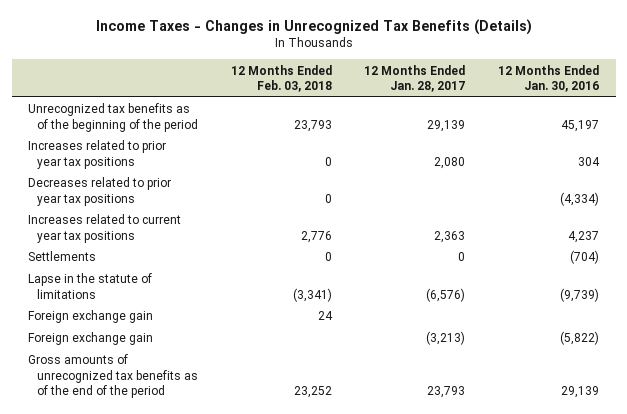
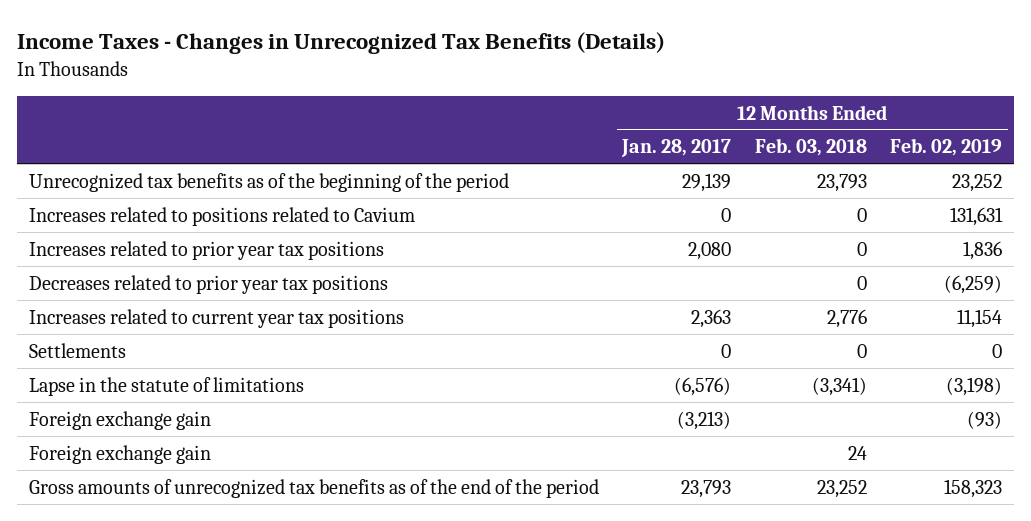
- | 12 Months Ended Feb. 03, 2018 | 12 Months Ended Jan. 28, 2017 | 12 Months Ended Jan. 30, 2016
+ | 12 Months Ended Jan. 28, 2017 | 12 Months Ended Feb. 03, 2018 | 12 Months Ended Feb. 02, 2019
+ Increases related to positions related to Cavium | 0 | 0 | 131,631
moved down: Foreign exchange gain | | 24 |

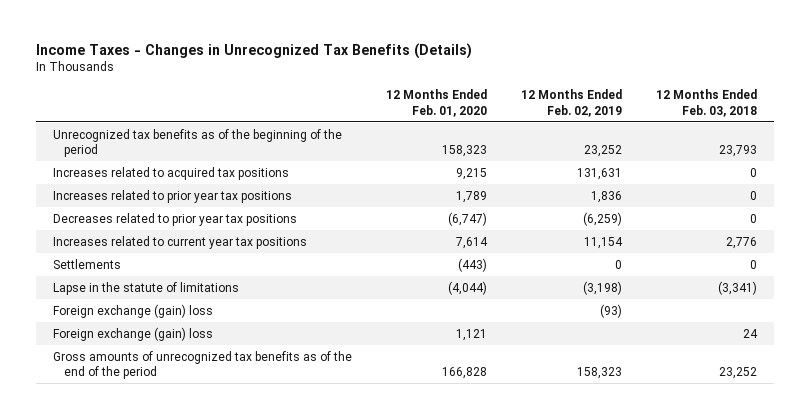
- | 12 Months Ended Jan. 28, 2017 | 12 Months Ended Feb. 03, 2018 | 12 Months Ended Feb. 02, 2019
+ | 12 Months Ended Feb. 01, 2020 | 12 Months Ended Feb. 02, 2019 | 12 Months Ended Feb. 03, 2018
- Increases related to positions related to Cavium | 0 | 0 | 131,631
+ Increases related to acquired tax positions | 9,215 | 131,631 | 0
- Foreign exchange gain | (3,213) | | (93)
- Foreign exchange gain | | 24 |
+ Foreign exchange (gain) loss | | (93) |
+ Foreign exchange (gain) loss | 1,121 | | 24

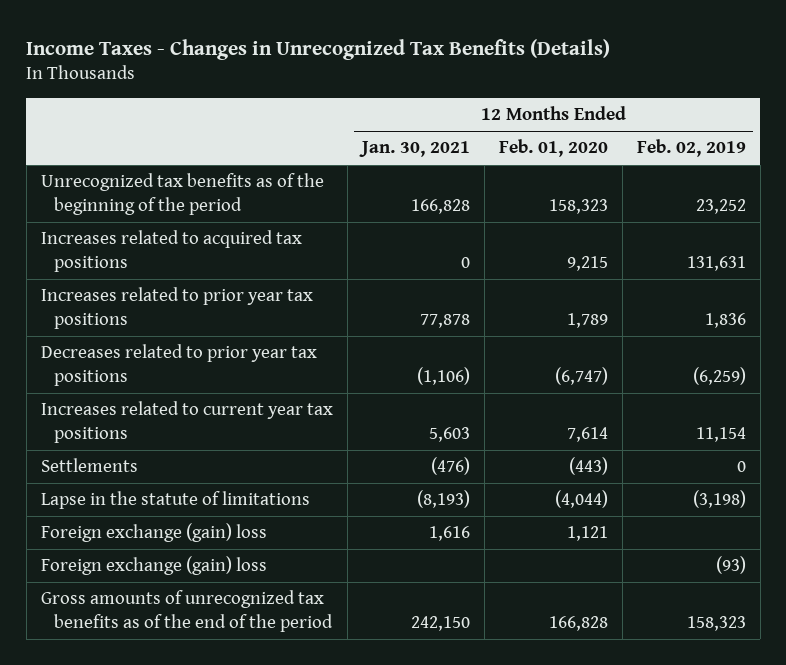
- | 12 Months Ended Feb. 01, 2020 | 12 Months Ended Feb. 02, 2019 | 12 Months Ended Feb. 03, 2018
+ | 12 Months Ended Jan. 30, 2021 | 12 Months Ended Feb. 01, 2020 | 12 Months Ended Feb. 02, 2019
moved down: Foreign exchange (gain) loss | | | (93)

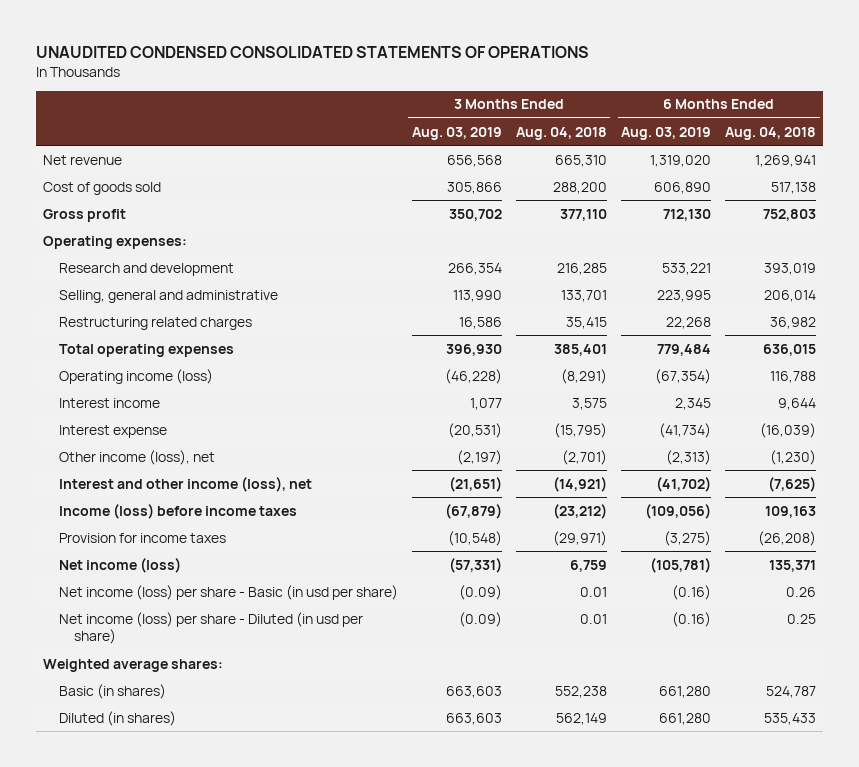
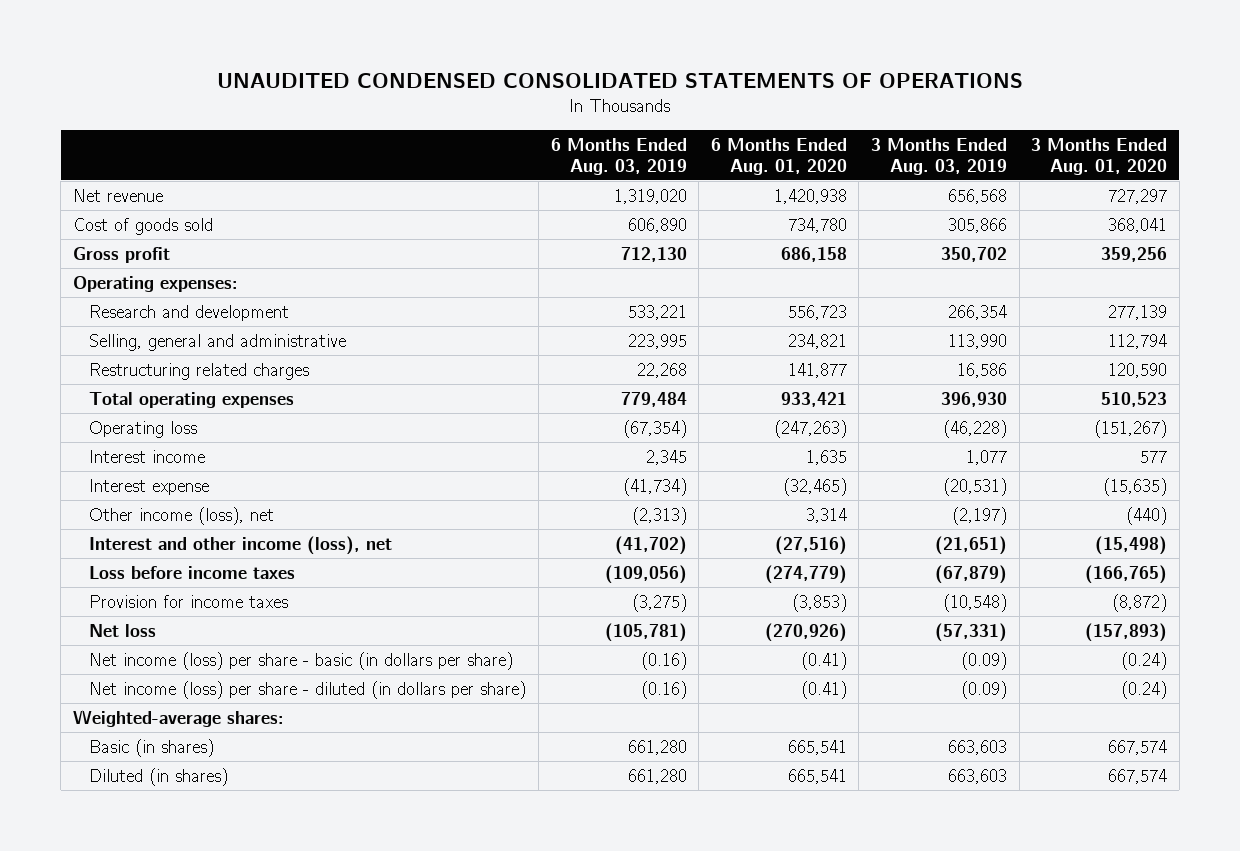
- | 3 Months Ended Aug. 03, 2019 | 3 Months Ended Aug. 04, 2018 | 6 Months Ended Aug. 03, 2019 | 6 Months Ended Aug. 04, 2018
+ | 6 Months Ended Aug. 03, 2019 | 6 Months Ended Aug. 01, 2020 | 3 Months Ended Aug. 03, 2019 | 3 Months Ended Aug. 01, 2020
- Operating income (loss) | (46,228) | (8,291) | (67,354) | 116,788
+ Operating loss | (67,354) | (247,263) | (46,228) | (151,267)
- Income (loss) before income taxes | (67,879) | (23,212) | (109,056) | 109,163
+ Loss before income taxes | (109,056) | (274,779) | (67,879) | (166,765)
- Net income (loss) | (57,331) | 6,759 | (105,781) | 135,371
- Net income (loss) per share - Basic (in usd per share) | (0.09) | 0.01 | (0.16) | 0.26
- Net income (loss) per share - Diluted (in usd per share) | (0.09) | 0.01 | (0.16) | 0.25
- Weighted average shares:
+ Net loss | (105,781) | (270,926) | (57,331) | (157,893)
+ Net income (loss) per share - basic (in dollars per share) | (0.16) | (0.41) | (0.09) | (0.24)
+ Net income (loss) per share - diluted (in dollars per share) | (0.16) | (0.41) | (0.09) | (0.24)
+ Weighted-average shares:

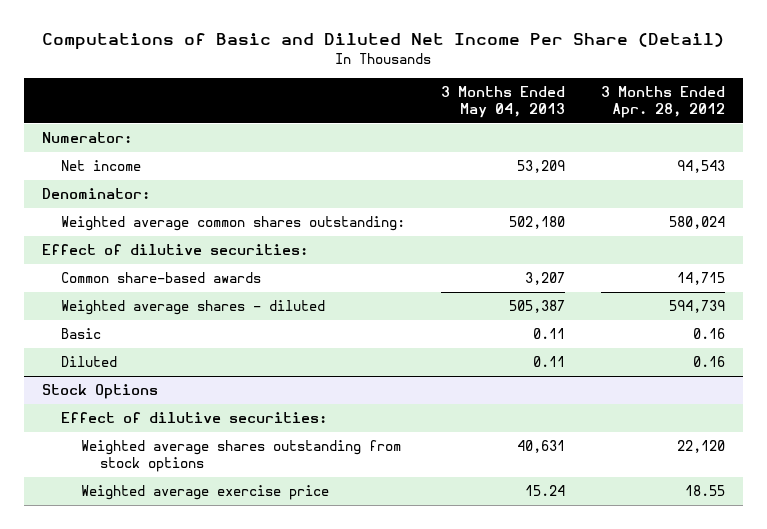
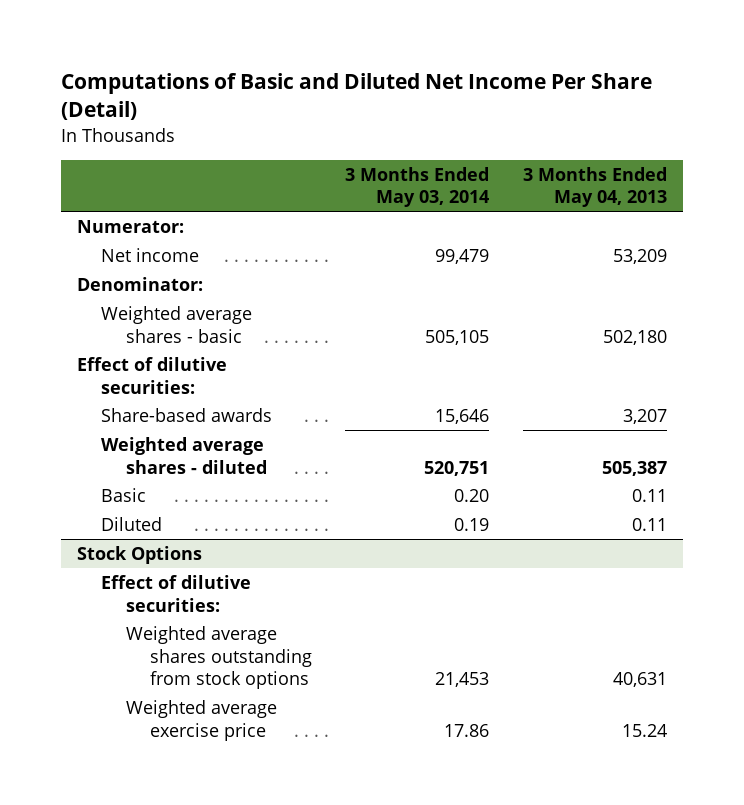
- | 3 Months Ended May 04, 2013 | 3 Months Ended Apr. 28, 2012
+ | 3 Months Ended May 03, 2014 | 3 Months Ended May 04, 2013
- Weighted average common shares outstanding: | 502,180 | 580,024
+ Weighted average shares - basic | 505,105 | 502,180
- Common share-based awards | 3,207 | 14,715
+ Share-based awards | 15,646 | 3,207

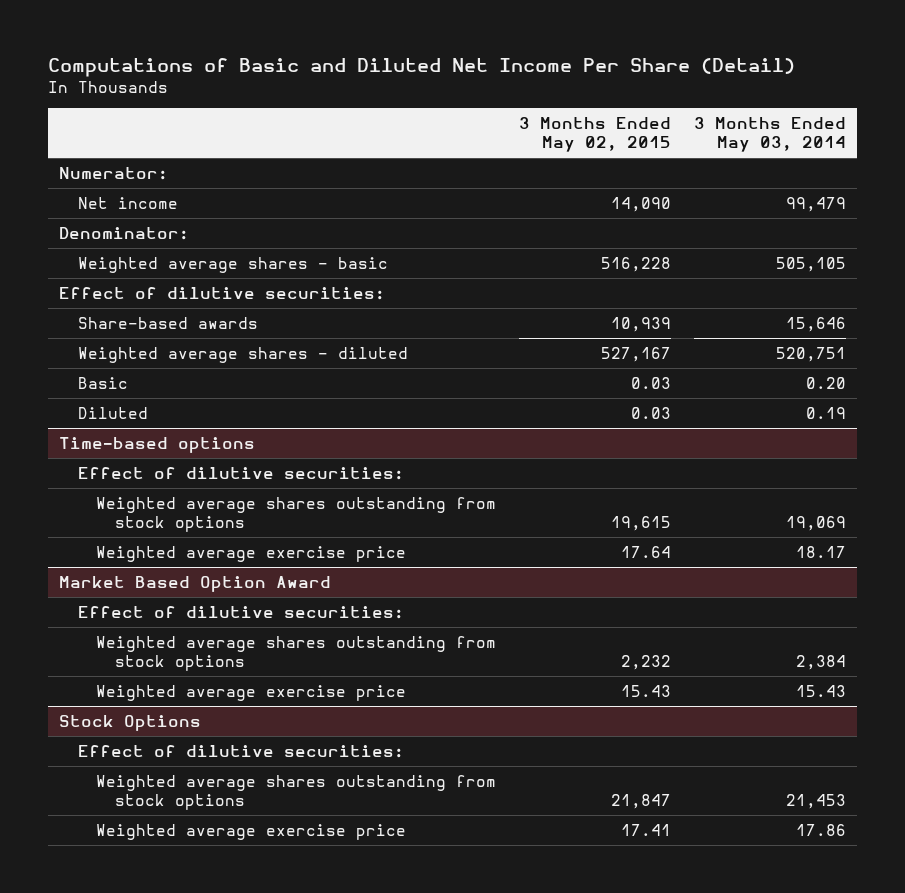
- | 3 Months Ended May 03, 2014 | 3 Months Ended May 04, 2013
+ | 3 Months Ended May 02, 2015 | 3 Months Ended May 03, 2014
+ Time-based options
+ Effect of dilutive securities:
+ Weighted average shares outstanding from stock options | 19,615 | 19,069
+ Weighted average exercise price | 17.64 | 18.17
+ Market Based Option Award
+ Effect of dilutive securities:
+ Weighted average shares outstanding from stock options | 2,232 | 2,384
+ Weighted average exercise price | 15.43 | 15.43

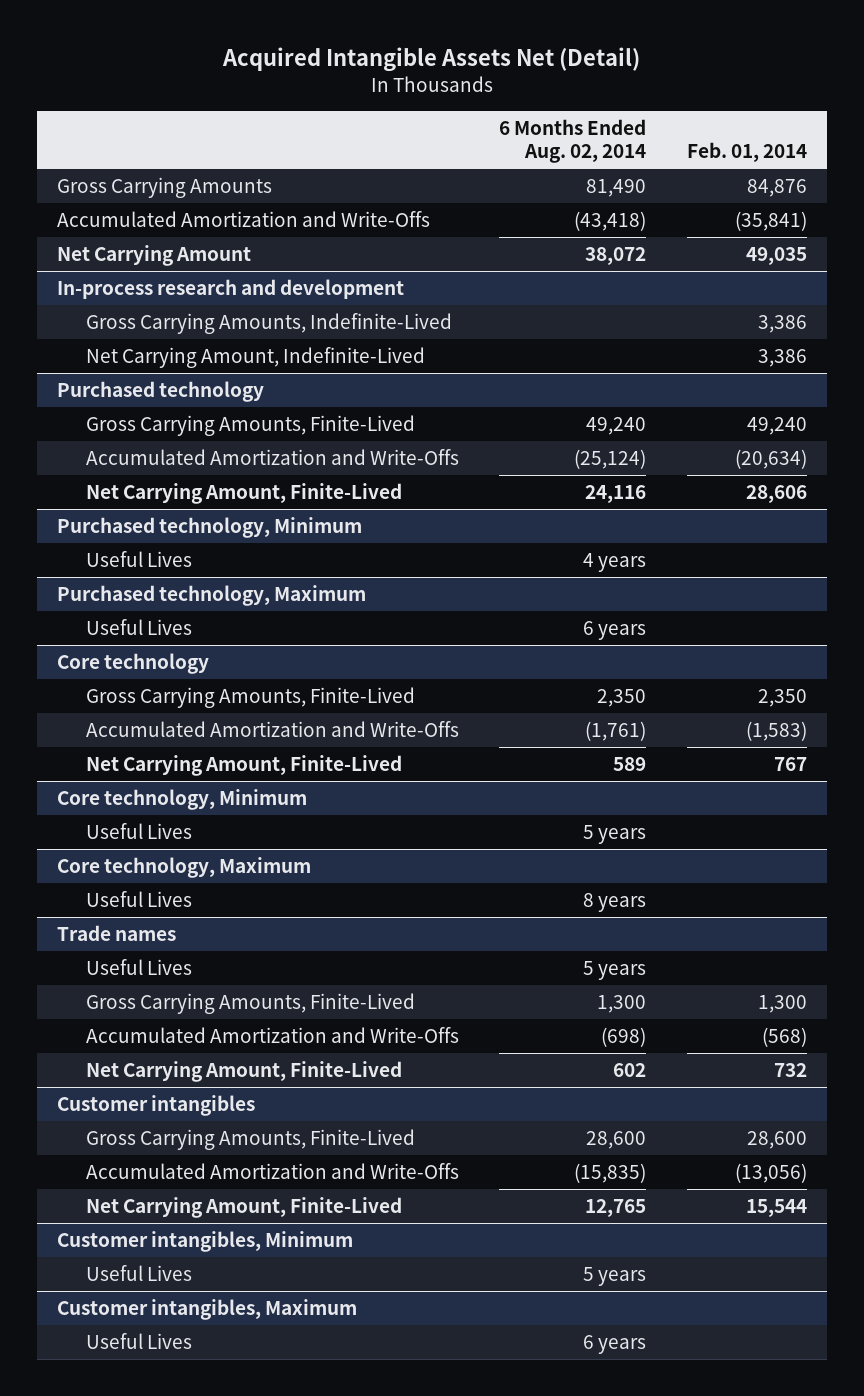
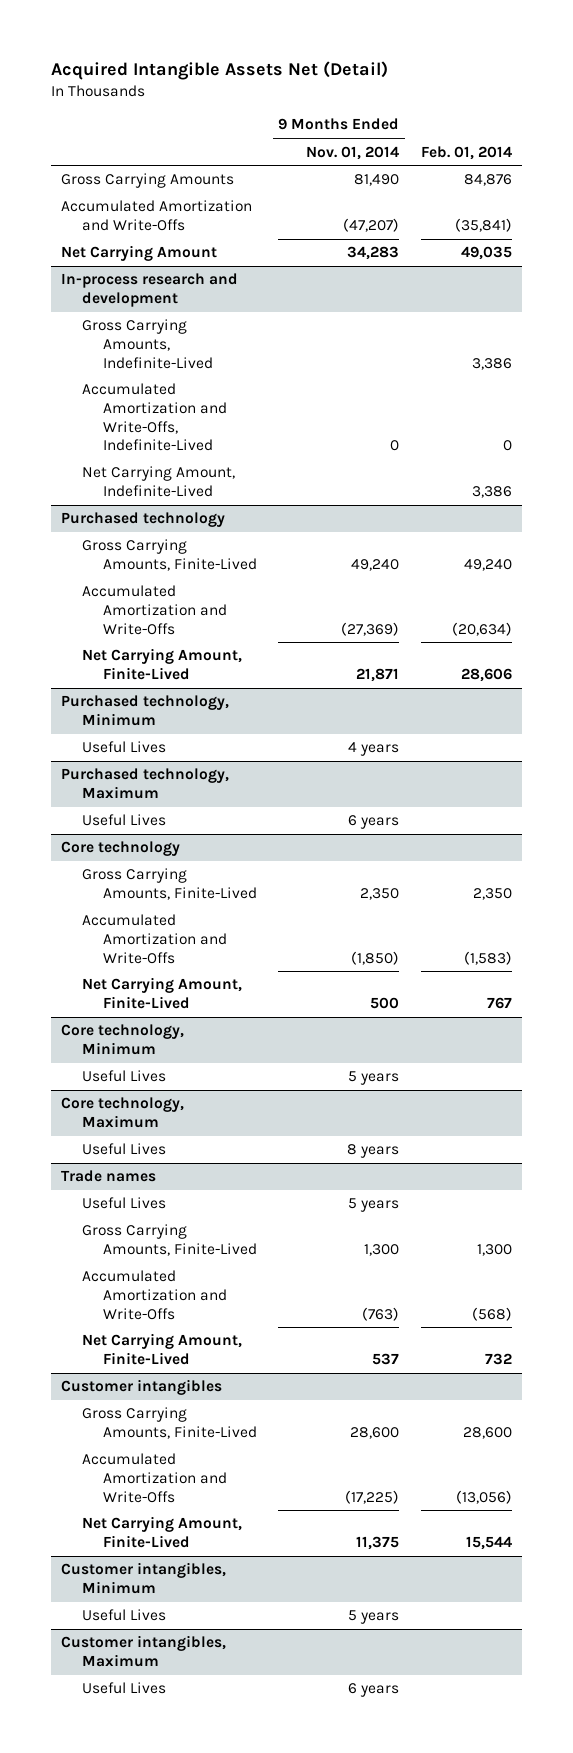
- | 6 Months Ended Aug. 02, 2014 | Feb. 01, 2014
+ | 9 Months Ended Nov. 01, 2014 | Feb. 01, 2014
@ In-process research and development
+ Accumulated Amortization and Write-Offs, Indefinite-Lived | 0 | 0

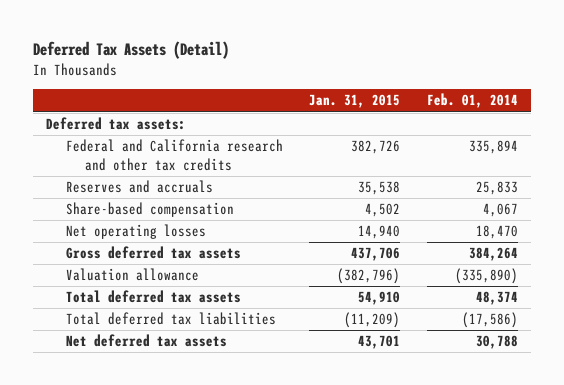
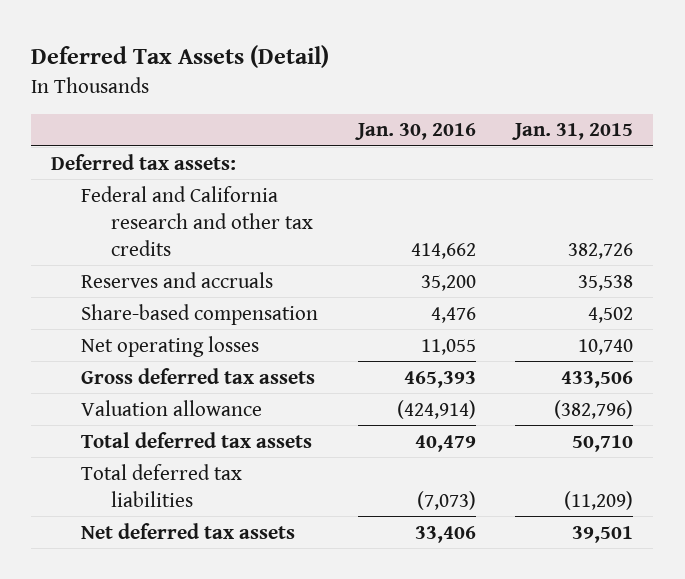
- | Jan. 31, 2015 | Feb. 01, 2014
+ | Jan. 30, 2016 | Jan. 31, 2015
- Net operating losses | 14,940 | 18,470
- Gross deferred tax assets | 437,706 | 384,264
+ Net operating losses | 11,055 | 10,740
+ Gross deferred tax assets | 465,393 | 433,506
- Total deferred tax assets | 54,910 | 48,374
+ Total deferred tax assets | 40,479 | 50,710
- Net deferred tax assets | 43,701 | 30,788
+ Net deferred tax assets | 33,406 | 39,501

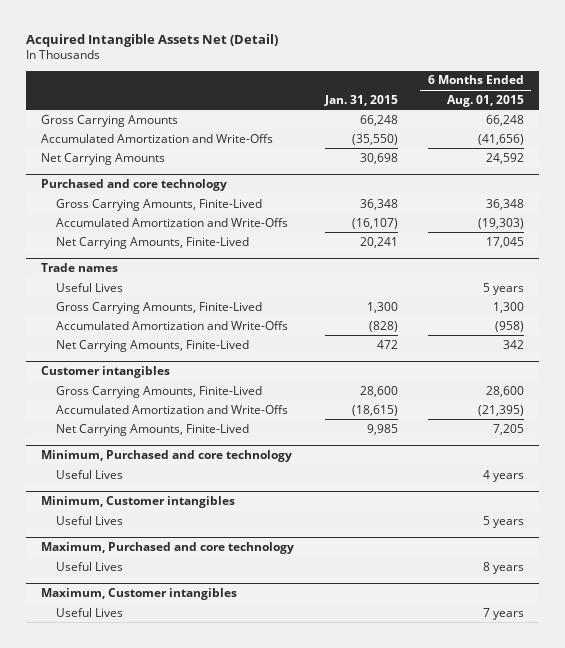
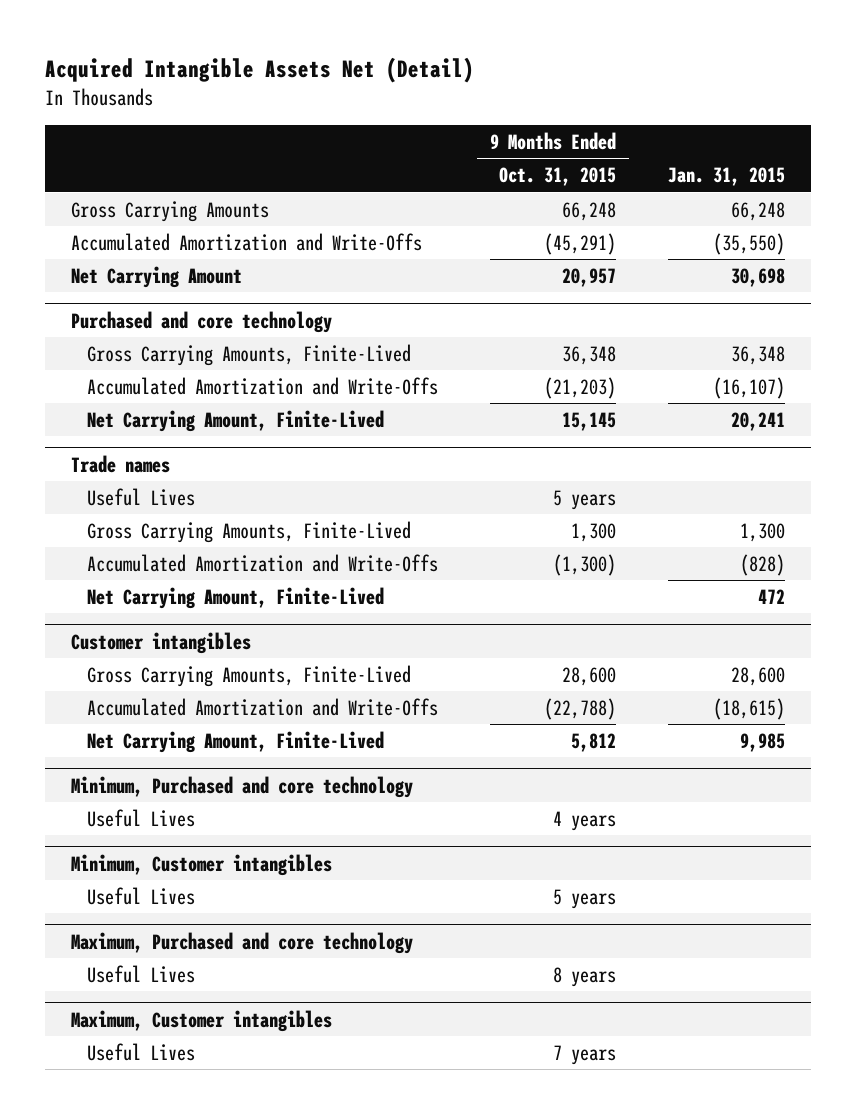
- | Jan. 31, 2015 | 6 Months Ended Aug. 01, 2015
+ | 9 Months Ended Oct. 31, 2015 | Jan. 31, 2015
- Net Carrying Amounts | 30,698 | 24,592
+ Net Carrying Amount | 20,957 | 30,698
@ Purchased and core technology
- Net Carrying Amounts, Finite-Lived | 20,241 | 17,045
+ Net Carrying Amount, Finite-Lived | 15,145 | 20,241
@ Trade names
- Net Carrying Amounts, Finite-Lived | 472 | 342
+ Net Carrying Amount, Finite-Lived | | 472
@ Customer intangibles
- Net Carrying Amounts, Finite-Lived | 9,985 | 7,205
+ Net Carrying Amount, Finite-Lived | 5,812 | 9,985

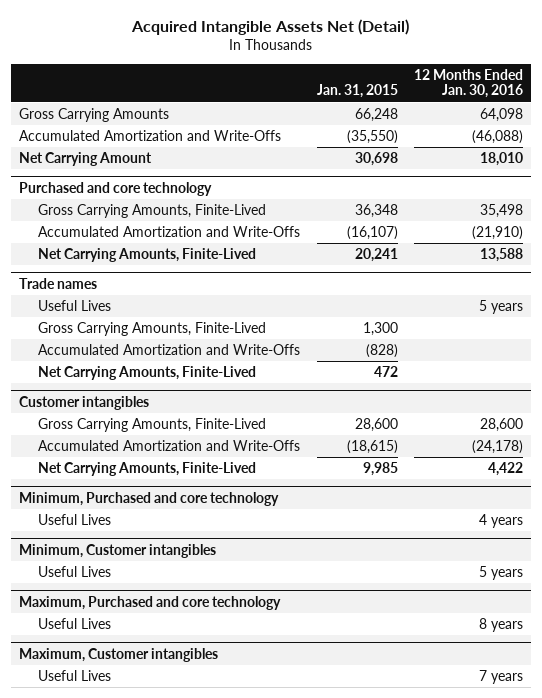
- | 9 Months Ended Oct. 31, 2015 | Jan. 31, 2015
+ | Jan. 31, 2015 | 12 Months Ended Jan. 30, 2016
@ Purchased and core technology
- Net Carrying Amount, Finite-Lived | 15,145 | 20,241
+ Net Carrying Amounts, Finite-Lived | 20,241 | 13,588
@ Trade names
- Net Carrying Amount, Finite-Lived | | 472
+ Net Carrying Amounts, Finite-Lived | 472 |
@ Customer intangibles
- Net Carrying Amount, Finite-Lived | 5,812 | 9,985
+ Net Carrying Amounts, Finite-Lived | 9,985 | 4,422

